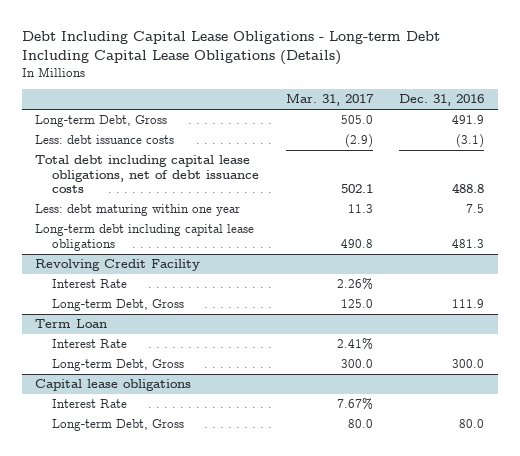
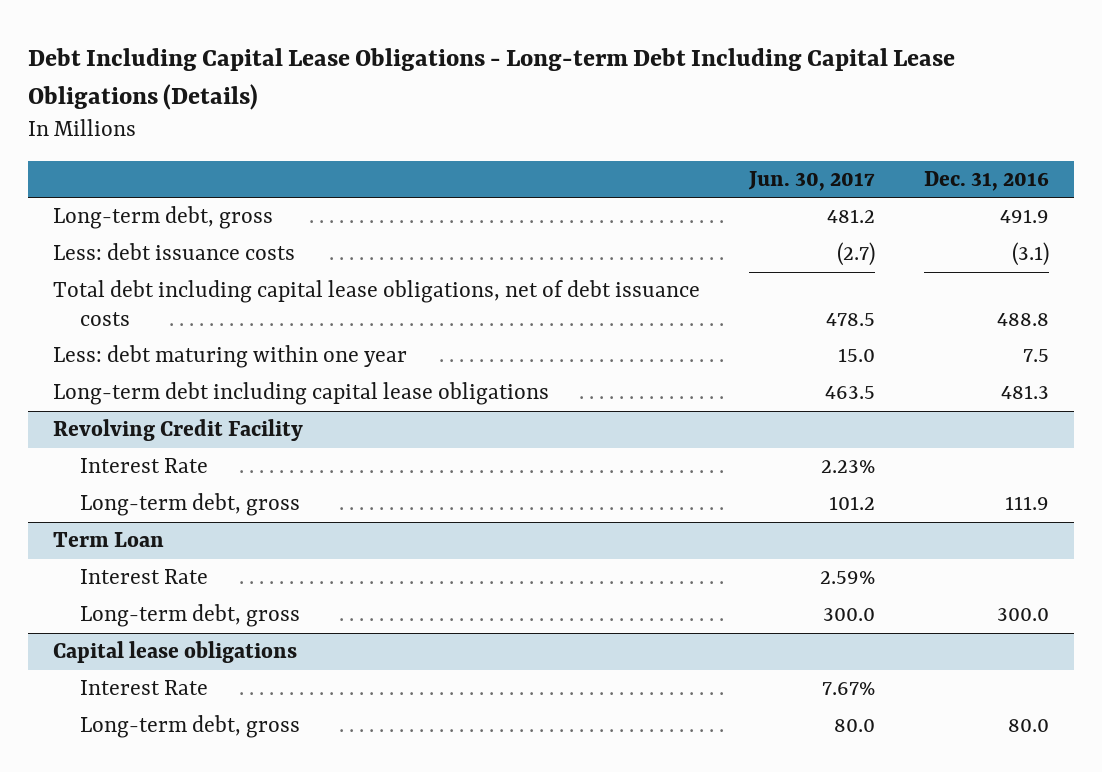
- | Mar. 31, 2017 | Dec. 31, 2016
+ | Jun. 30, 2017 | Dec. 31, 2016
- Long-term Debt, Gross | 505.0 | 491.9
+ Long-term debt, gross | 481.2 | 491.9
@ Revolving Credit Facility
- Long-term Debt, Gross | 125.0 | 111.9
+ Long-term debt, gross | 101.2 | 111.9
@ Term Loan
- Long-term Debt, Gross | 300.0 | 300.0
+ Long-term debt, gross | 300.0 | 300.0
@ Capital lease obligations
- Long-term Debt, Gross | 80.0 | 80.0
+ Long-term debt, gross | 80.0 | 80.0

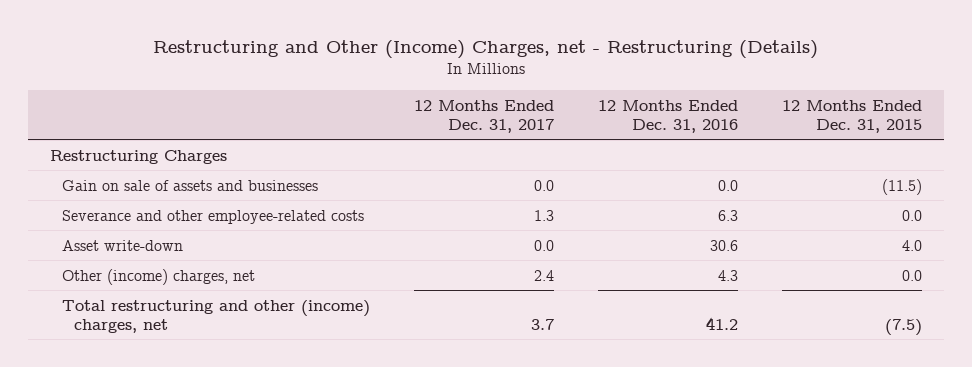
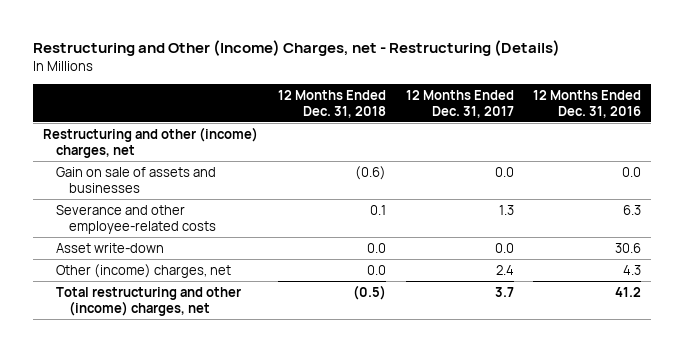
- | 12 Months Ended Dec. 31, 2017 | 12 Months Ended Dec. 31, 2016 | 12 Months Ended Dec. 31, 2015
+ | 12 Months Ended Dec. 31, 2018 | 12 Months Ended Dec. 31, 2017 | 12 Months Ended Dec. 31, 2016
- Restructuring Charges
+ Restructuring and other (income) charges, net

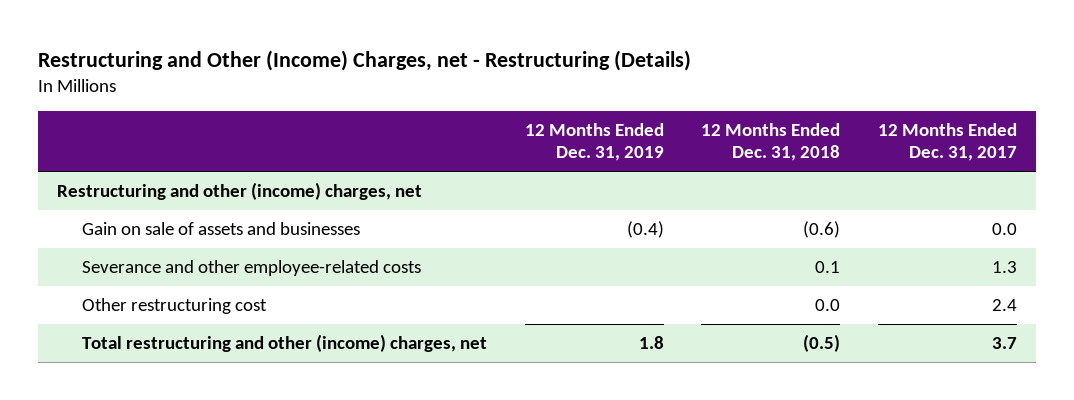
- | 12 Months Ended Dec. 31, 2018 | 12 Months Ended Dec. 31, 2017 | 12 Months Ended Dec. 31, 2016
+ | 12 Months Ended Dec. 31, 2019 | 12 Months Ended Dec. 31, 2018 | 12 Months Ended Dec. 31, 2017
- Asset write-down | 0.0 | 0.0 | 30.6
- Other (income) charges, net | 0.0 | 2.4 | 4.3
+ Other restructuring cost | | 0.0 | 2.4

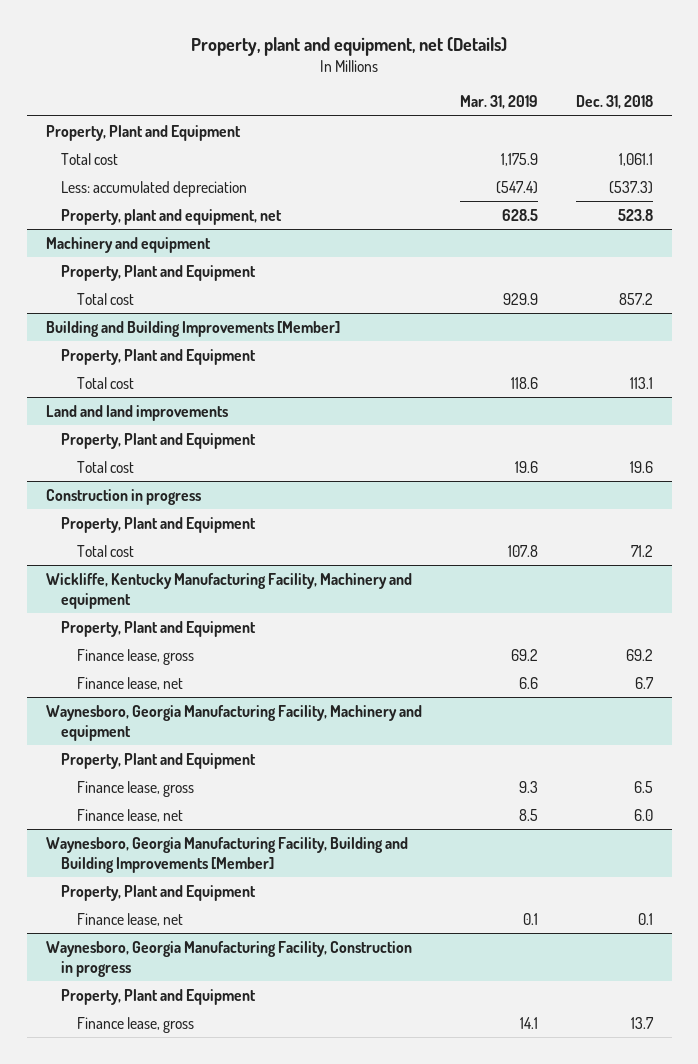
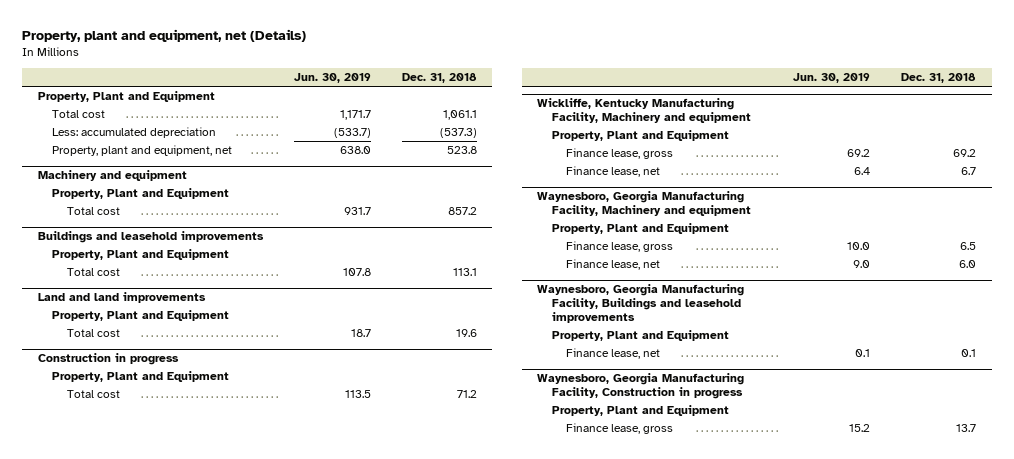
- | Mar. 31, 2019 | Dec. 31, 2018
+ | Jun. 30, 2019 | Dec. 31, 2018
- Building and Building Improvements [Member]
+ Buildings and leasehold improvements
- Waynesboro, Georgia Manufacturing Facility, Building and Building Improvements [Member]
+ Waynesboro, Georgia Manufacturing Facility, Buildings and leasehold improvements

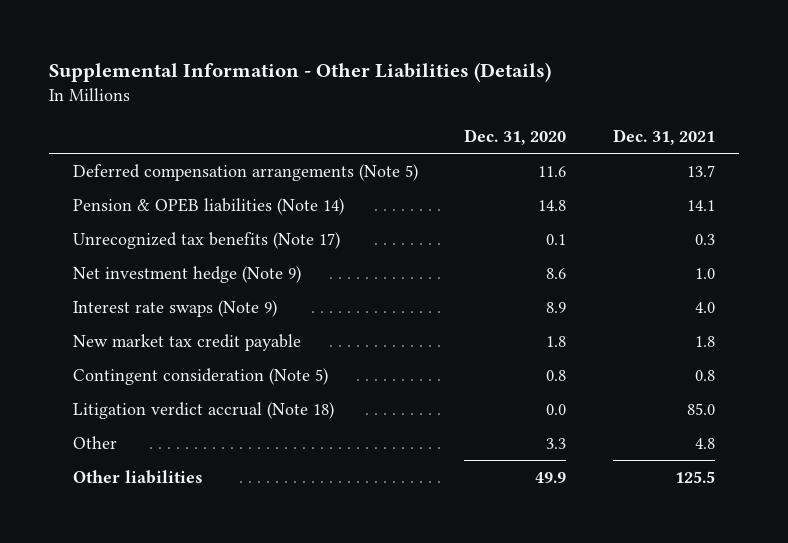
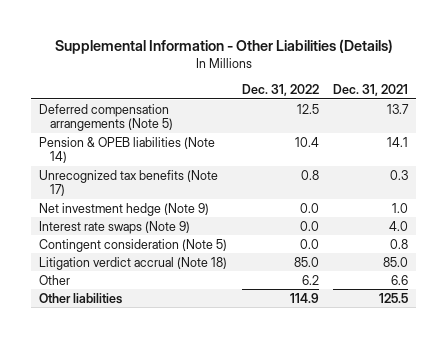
- | Dec. 31, 2020 | Dec. 31, 2021
+ | Dec. 31, 2022 | Dec. 31, 2021
- New market tax credit payable | 1.8 | 1.8
- Other | 3.3 | 4.8
+ Other | 6.2 | 6.6

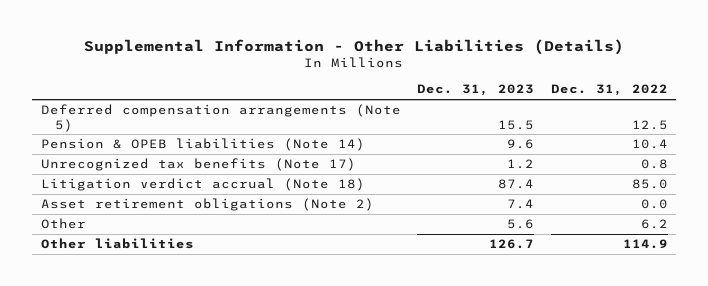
- | Dec. 31, 2022 | Dec. 31, 2021
+ | Dec. 31, 2023 | Dec. 31, 2022
- Net investment hedge (Note 9) | 0.0 | 1.0
- Interest rate swaps (Note 9) | 0.0 | 4.0
- Contingent consideration (Note 5) | 0.0 | 0.8
+ Asset retirement obligations (Note 2) | 7.4 | 0.0

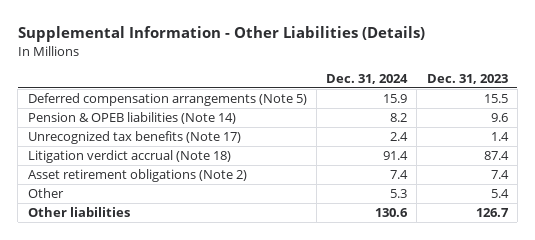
- | Dec. 31, 2023 | Dec. 31, 2022
+ | Dec. 31, 2024 | Dec. 31, 2023
- Unrecognized tax benefits (Note 17) | 1.2 | 0.8
+ Unrecognized tax benefits (Note 17) | 2.4 | 1.4
- Other | 5.6 | 6.2
+ Other | 5.3 | 5.4

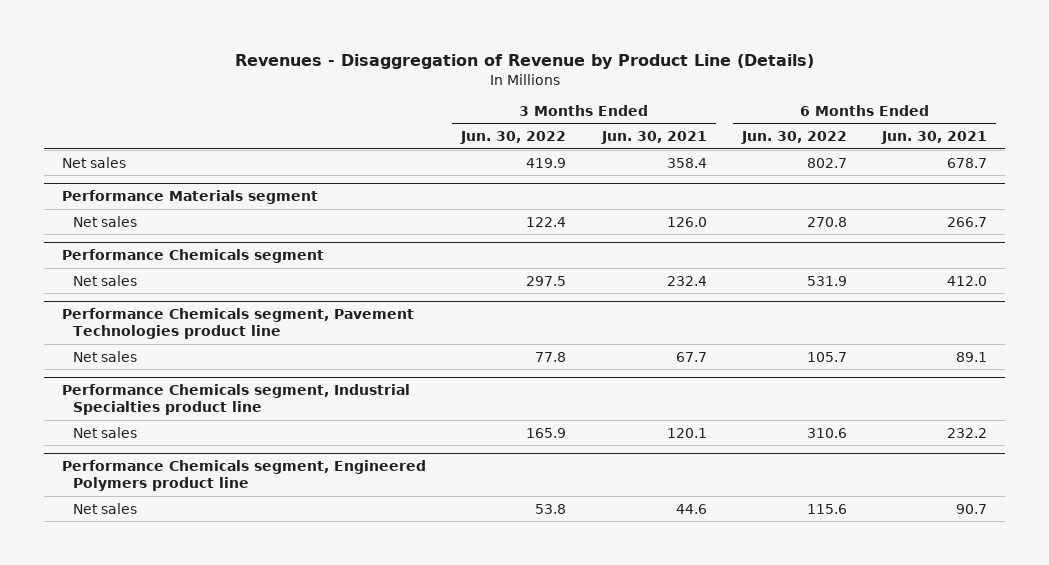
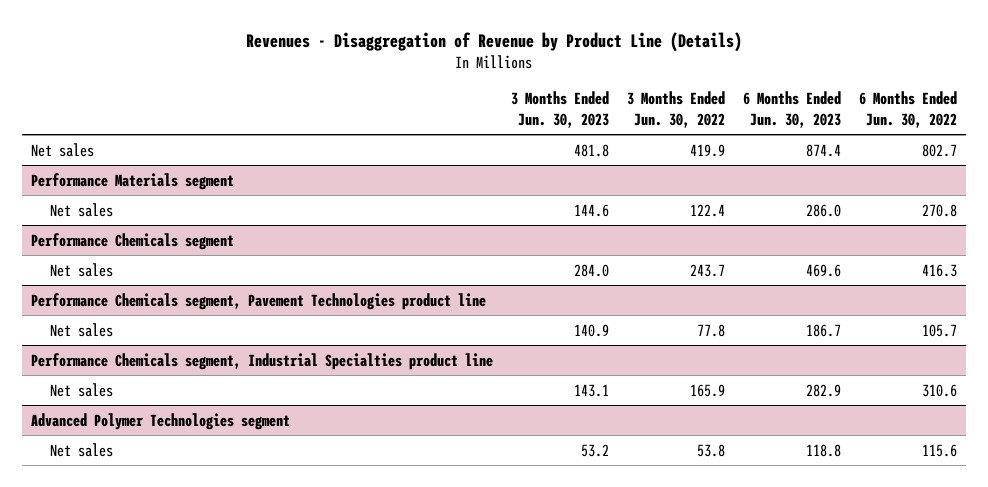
- | 3 Months Ended Jun. 30, 2022 | 3 Months Ended Jun. 30, 2021 | 6 Months Ended Jun. 30, 2022 | 6 Months Ended Jun. 30, 2021
+ | 3 Months Ended Jun. 30, 2023 | 3 Months Ended Jun. 30, 2022 | 6 Months Ended Jun. 30, 2023 | 6 Months Ended Jun. 30, 2022
@ Performance Chemicals segment
- Net sales | 297.5 | 232.4 | 531.9 | 412.0
+ Net sales | 284.0 | 243.7 | 469.6 | 416.3
- Performance Chemicals segment, Engineered Polymers product line
+ Advanced Polymer Technologies segment

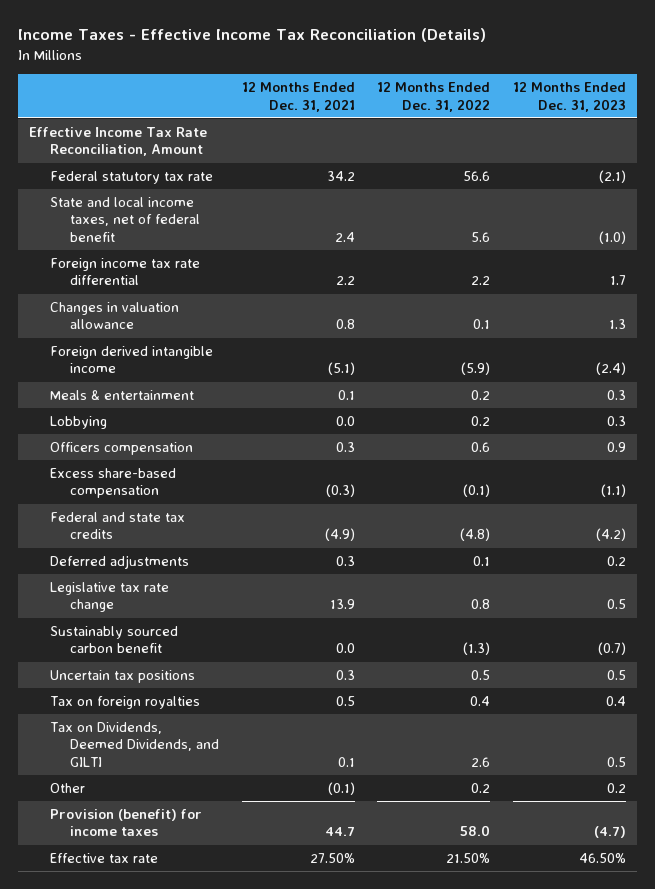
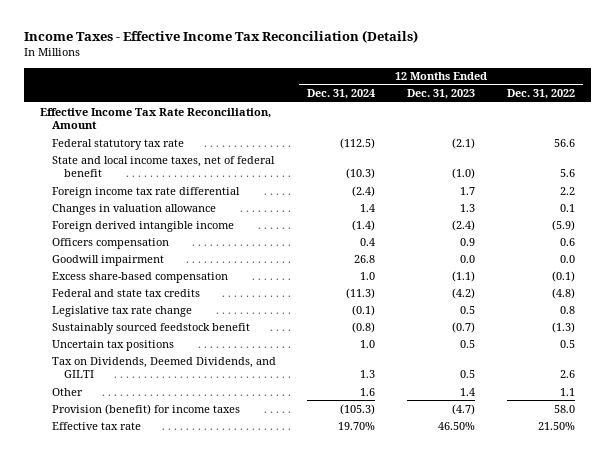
- | 12 Months Ended Dec. 31, 2021 | 12 Months Ended Dec. 31, 2022 | 12 Months Ended Dec. 31, 2023
+ | 12 Months Ended Dec. 31, 2024 | 12 Months Ended Dec. 31, 2023 | 12 Months Ended Dec. 31, 2022
- Meals & entertainment | 0.1 | 0.2 | 0.3
- Lobbying | 0.0 | 0.2 | 0.3
+ Goodwill impairment | 26.8 | 0.0 | 0.0
- Deferred adjustments | 0.3 | 0.1 | 0.2
- Sustainably sourced carbon benefit | 0.0 | (1.3) | (0.7)
+ Sustainably sourced feedstock benefit | (0.8) | (0.7) | (1.3)
- Tax on foreign royalties | 0.5 | 0.4 | 0.4
- Other | (0.1) | 0.2 | 0.2
+ Other | 1.6 | 1.4 | 1.1

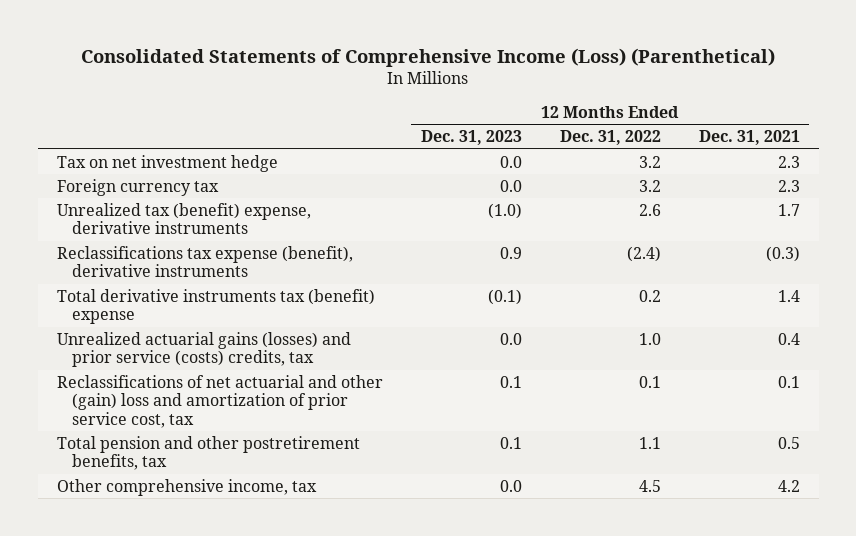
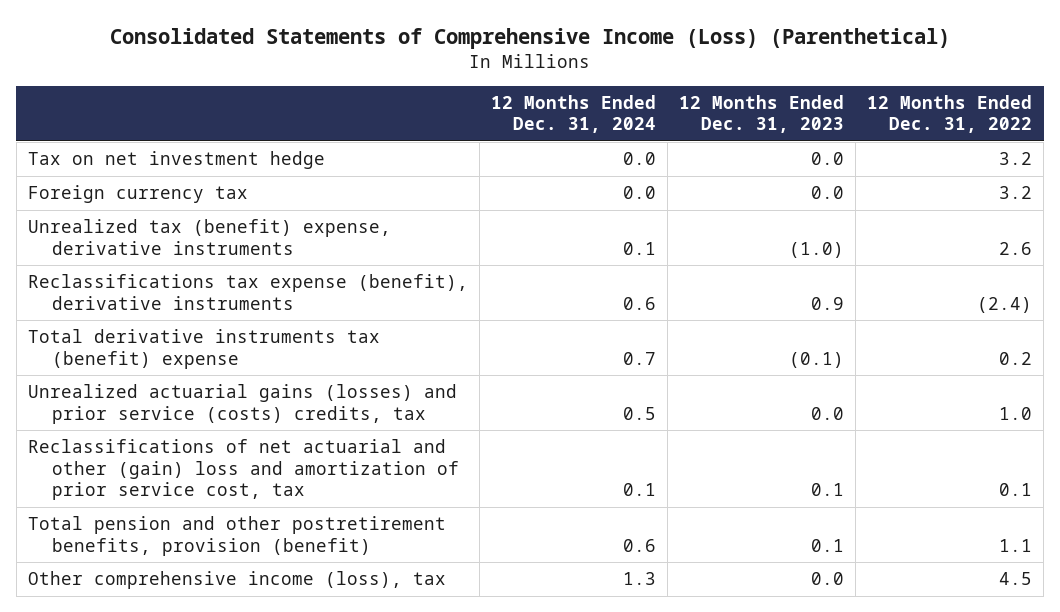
- | 12 Months Ended Dec. 31, 2023 | 12 Months Ended Dec. 31, 2022 | 12 Months Ended Dec. 31, 2021
+ | 12 Months Ended Dec. 31, 2024 | 12 Months Ended Dec. 31, 2023 | 12 Months Ended Dec. 31, 2022
- Total pension and other postretirement benefits, tax | 0.1 | 1.1 | 0.5
- Other comprehensive income, tax | 0.0 | 4.5 | 4.2
+ Total pension and other postretirement benefits, provision (benefit) | 0.6 | 0.1 | 1.1
+ Other comprehensive income (loss), tax | 1.3 | 0.0 | 4.5

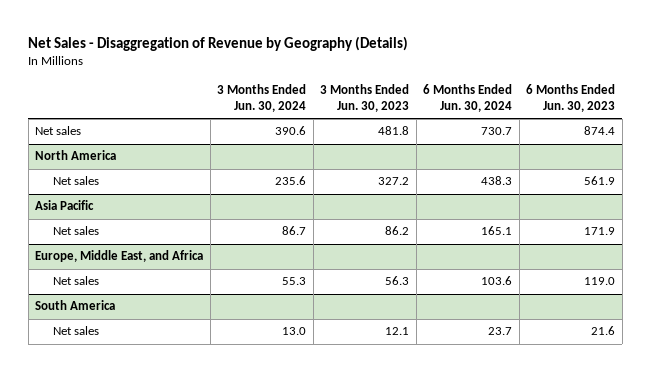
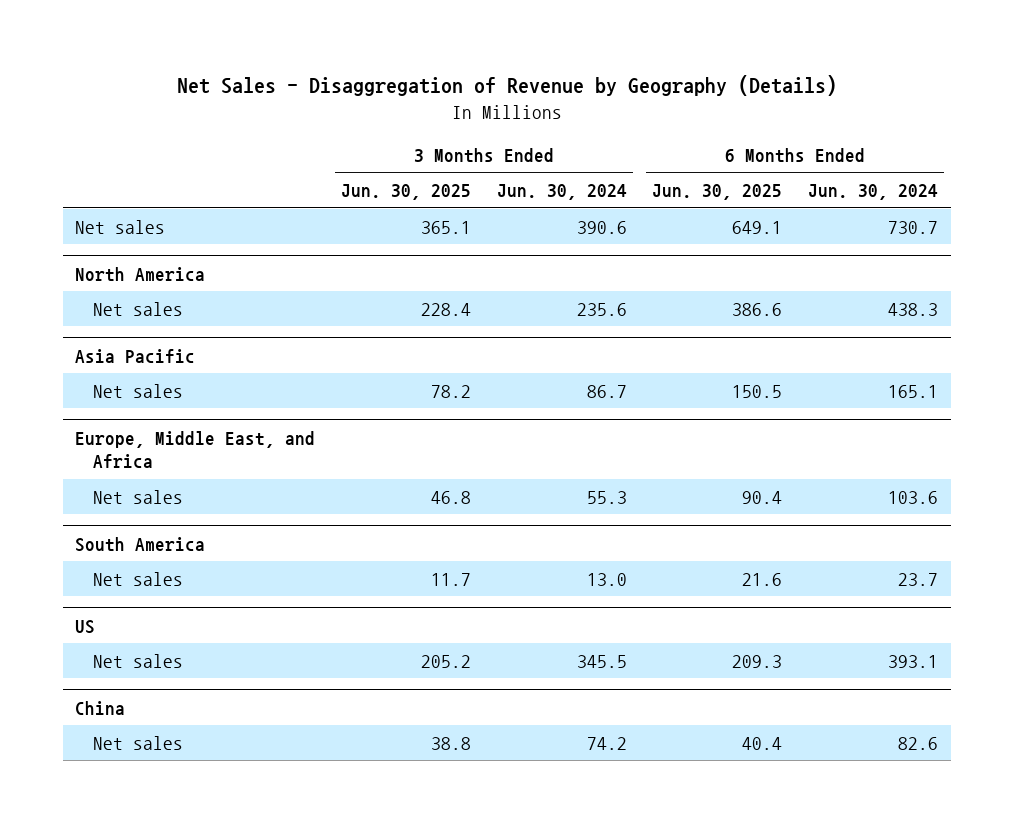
- | 3 Months Ended Jun. 30, 2024 | 3 Months Ended Jun. 30, 2023 | 6 Months Ended Jun. 30, 2024 | 6 Months Ended Jun. 30, 2023
+ | 3 Months Ended Jun. 30, 2025 | 3 Months Ended Jun. 30, 2024 | 6 Months Ended Jun. 30, 2025 | 6 Months Ended Jun. 30, 2024
+ US
+ Net sales | 205.2 | 345.5 | 209.3 | 393.1
+ China
+ Net sales | 38.8 | 74.2 | 40.4 | 82.6

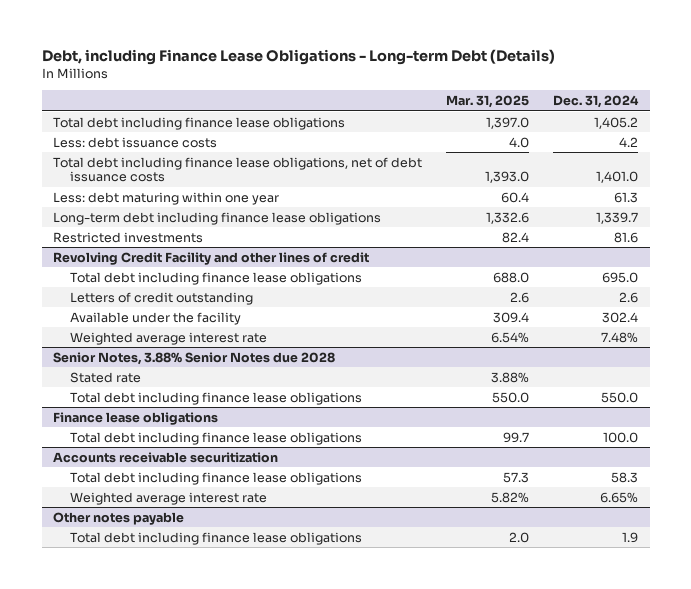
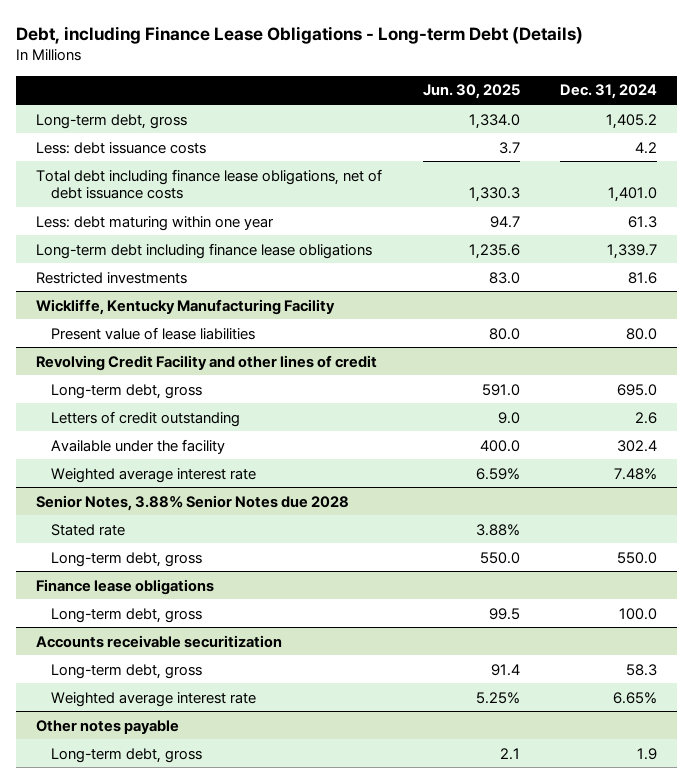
- | Mar. 31, 2025 | Dec. 31, 2024
+ | Jun. 30, 2025 | Dec. 31, 2024
- Total debt including finance lease obligations | 1,397.0 | 1,405.2
+ Long-term debt, gross | 1,334.0 | 1,405.2
+ Wickliffe, Kentucky Manufacturing Facility
+ Present value of lease liabilities | 80.0 | 80.0
@ Revolving Credit Facility and other lines of credit
- Total debt including finance lease obligations | 688.0 | 695.0
+ Long-term debt, gross | 591.0 | 695.0
@ Senior Notes, 3.88% Senior Notes due 2028
- Total debt including finance lease obligations | 550.0 | 550.0
+ Long-term debt, gross | 550.0 | 550.0
@ Finance lease obligations
- Total debt including finance lease obligations | 99.7 | 100.0
+ Long-term debt, gross | 99.5 | 100.0
@ Accounts receivable securitization
- Total debt including finance lease obligations | 57.3 | 58.3
+ Long-term debt, gross | 91.4 | 58.3
@ Other notes payable
- Total debt including finance lease obligations | 2.0 | 1.9
+ Long-term debt, gross | 2.1 | 1.9

